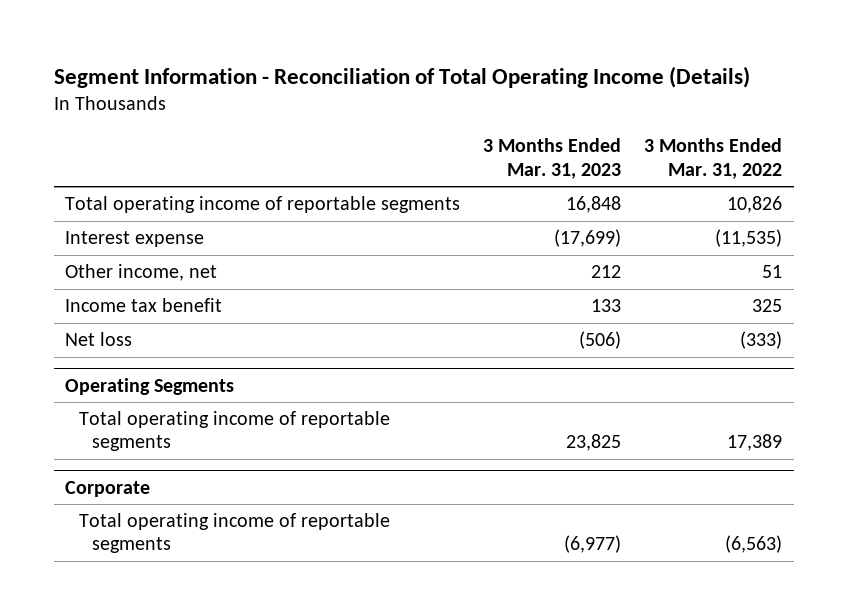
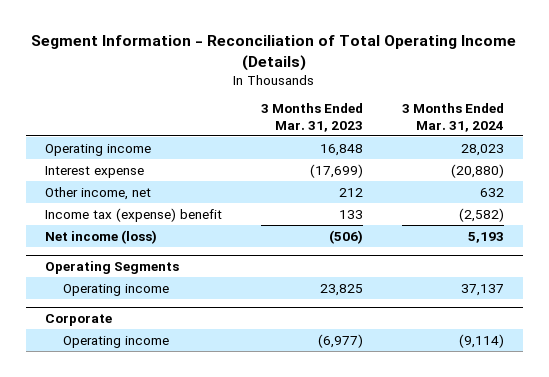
- | 3 Months Ended Mar. 31, 2023 | 3 Months Ended Mar. 31, 2022
+ | 3 Months Ended Mar. 31, 2023 | 3 Months Ended Mar. 31, 2024
- Total operating income of reportable segments | 16,848 | 10,826
+ Operating income | 16,848 | 28,023
- Income tax benefit | 133 | 325
- Net loss | (506) | (333)
+ Income tax (expense) benefit | 133 | (2,582)
+ Net income (loss) | (506) | 5,193
@ Operating Segments
- Total operating income of reportable segments | 23,825 | 17,389
+ Operating income | 23,825 | 37,137
@ Corporate
- Total operating income of reportable segments | (6,977) | (6,563)
+ Operating income | (6,977) | (9,114)

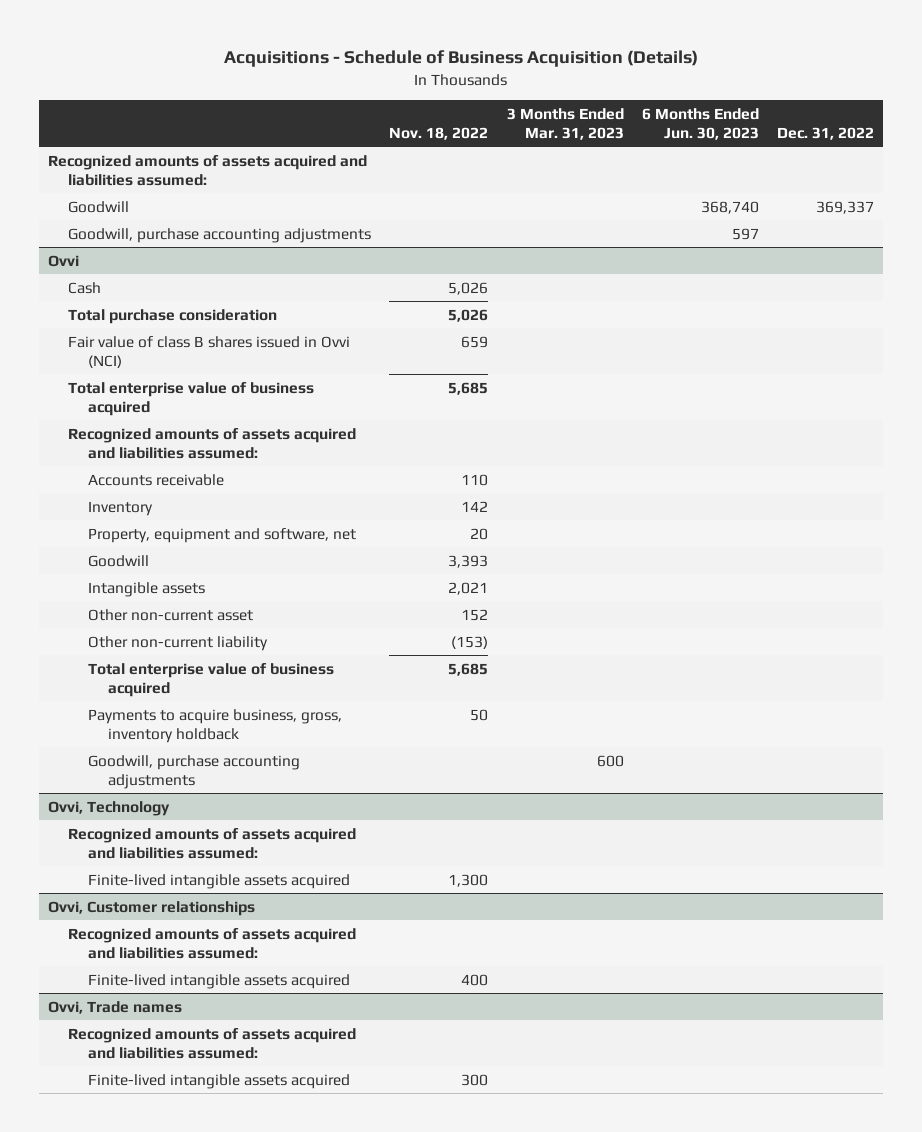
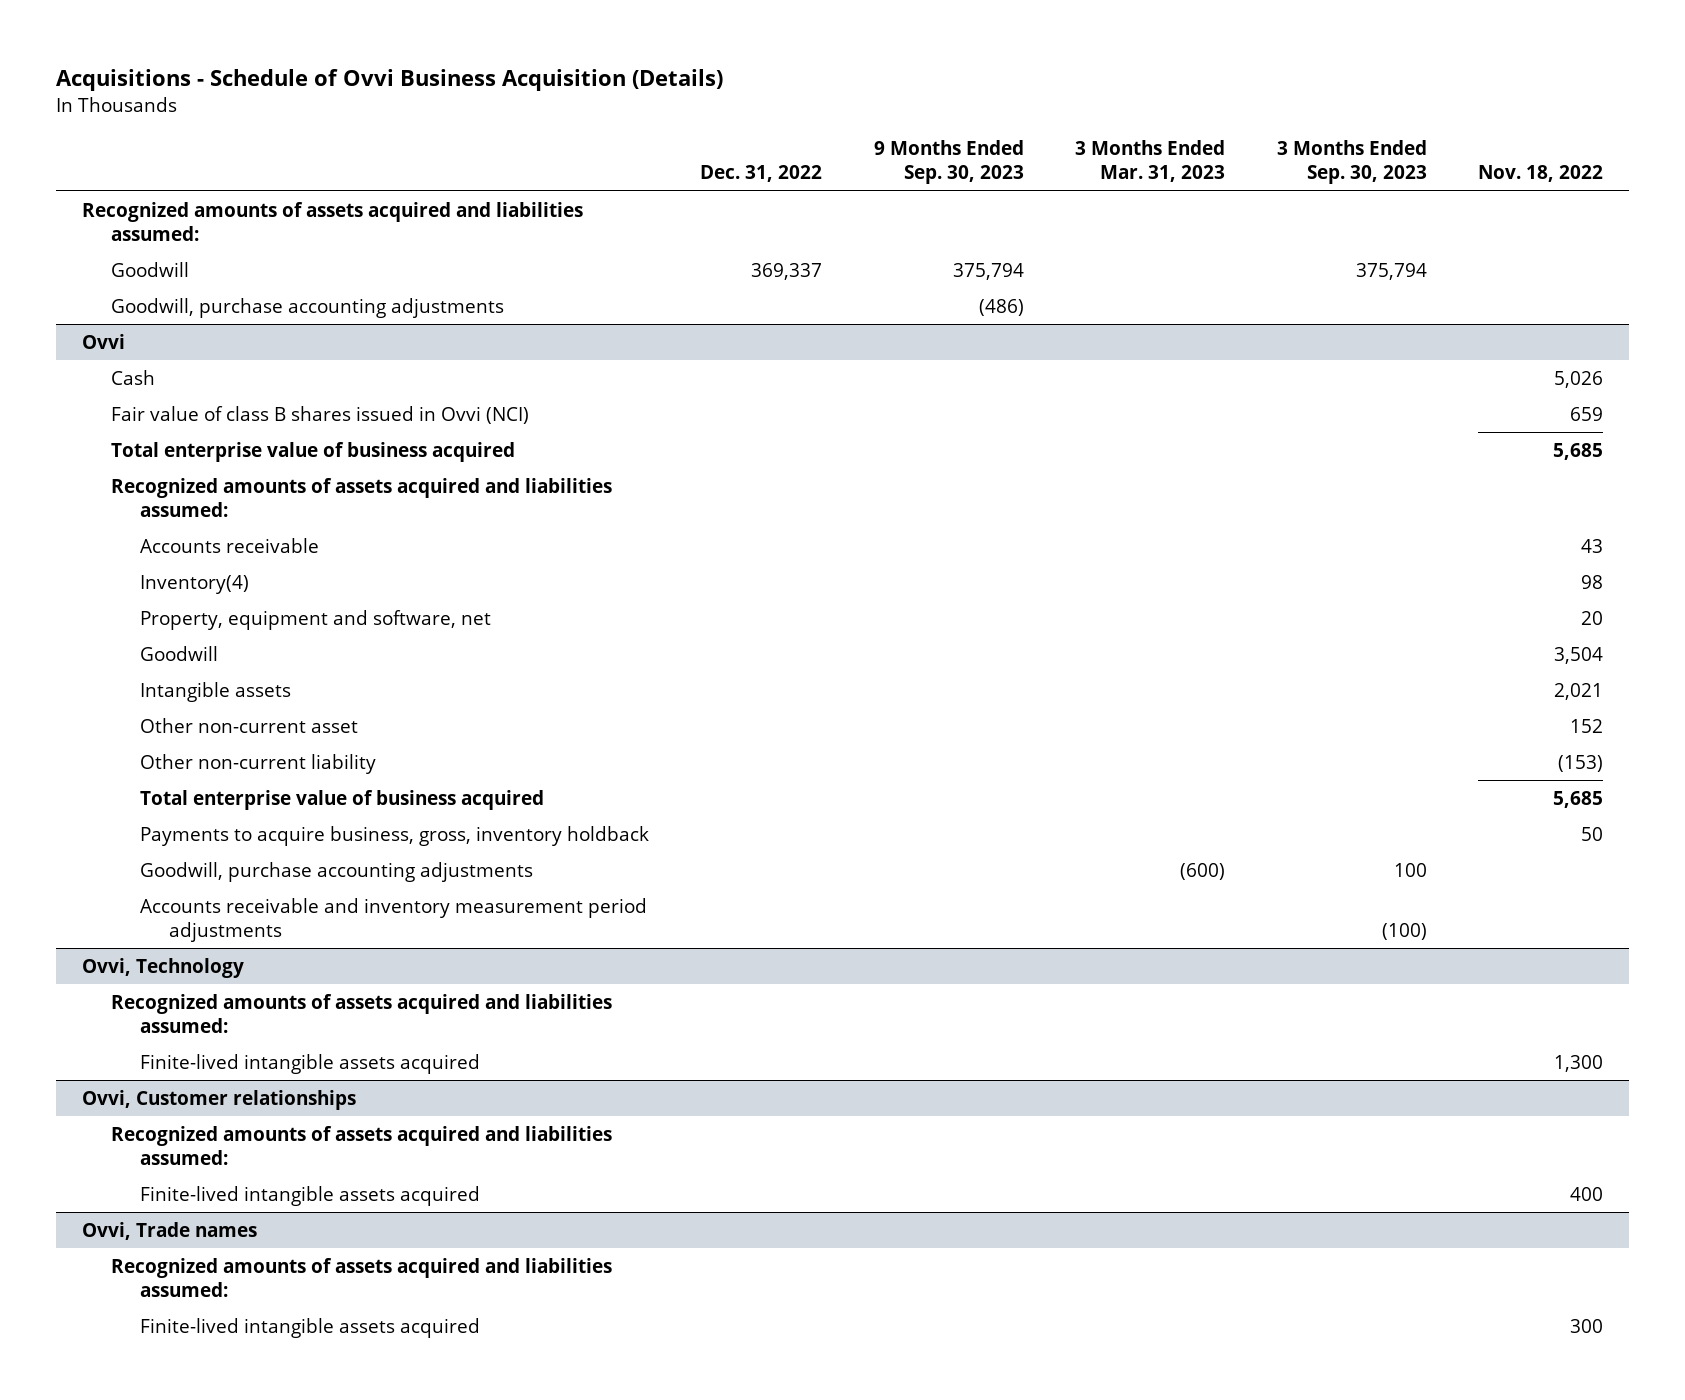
- Acquisitions - Schedule of Business Acquisition (Details)
+ Acquisitions - Schedule of Ovvi Business Acquisition (Details)
- | Nov. 18, 2022 | 3 Months Ended Mar. 31, 2023 | 6 Months Ended Jun. 30, 2023 | Dec. 31, 2022
+ | Dec. 31, 2022 | 9 Months Ended Sep. 30, 2023 | 3 Months Ended Mar. 31, 2023 | 3 Months Ended Sep. 30, 2023 | Nov. 18, 2022
@ Ovvi
- Total purchase consideration | 5,026 | | |
- Accounts receivable | 110 | | |
- Inventory | 142 | | |
+ Accounts receivable | | | | | 43
+ Inventory(4) | | | | | 98
- Goodwill | 3,393 | | |
+ Goodwill | | | | | 3,504
- Goodwill, purchase accounting adjustments | | 600 | |
+ Goodwill, purchase accounting adjustments | | | (600) | 100 |
+ Accounts receivable and inventory measurement period adjustments | | | | (100) |

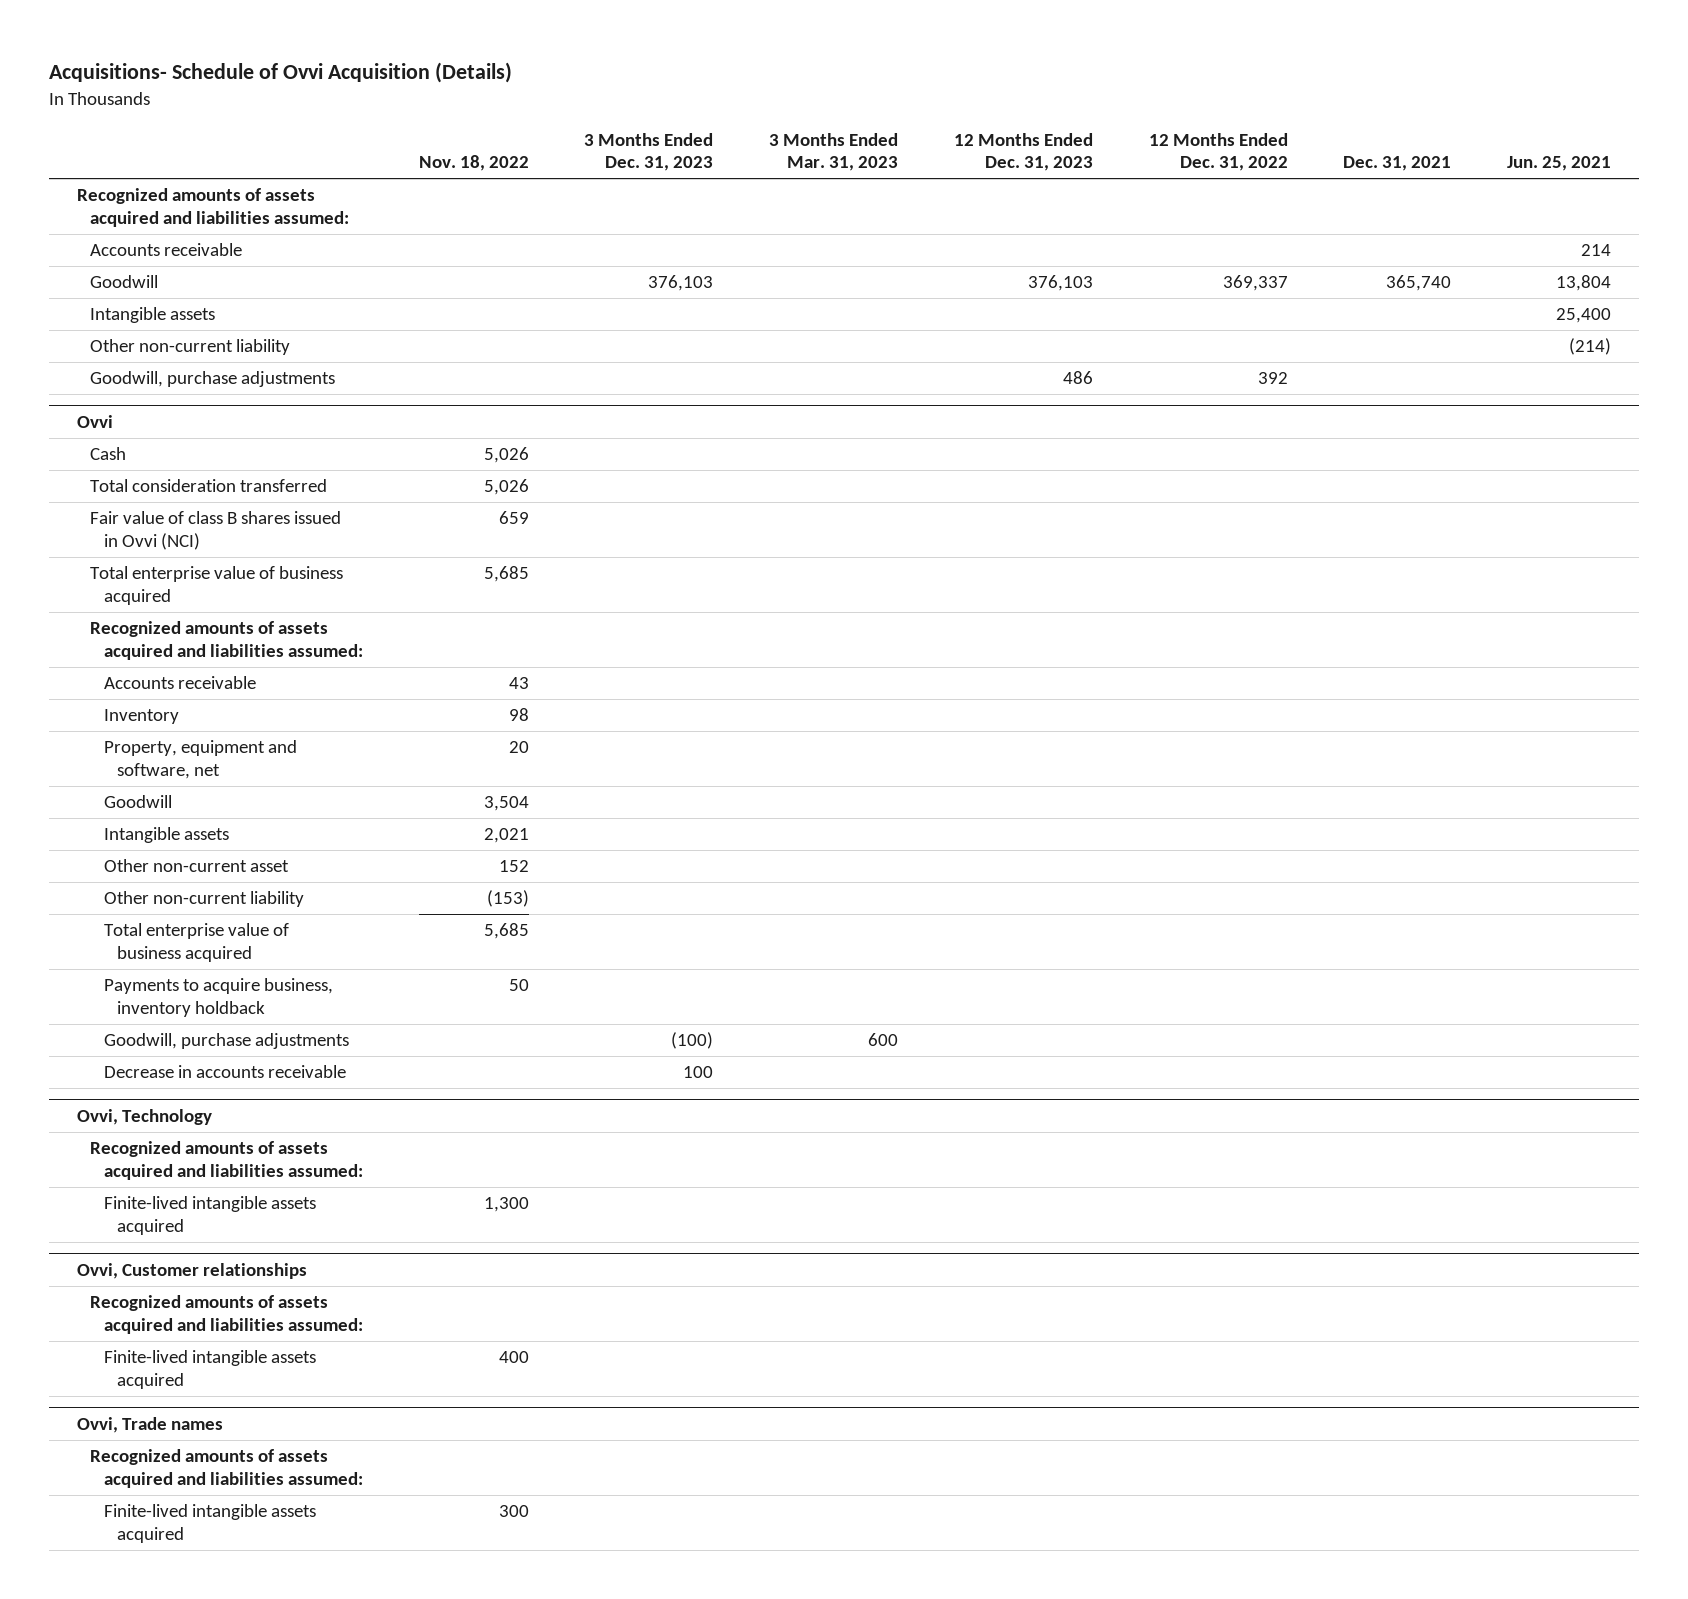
- Acquisitions - Schedule of Ovvi Business Acquisition (Details)
+ Acquisitions- Schedule of Ovvi Acquisition (Details)
- | Dec. 31, 2022 | 9 Months Ended Sep. 30, 2023 | 3 Months Ended Mar. 31, 2023 | 3 Months Ended Sep. 30, 2023 | Nov. 18, 2022
+ | Nov. 18, 2022 | 3 Months Ended Dec. 31, 2023 | 3 Months Ended Mar. 31, 2023 | 12 Months Ended Dec. 31, 2023 | 12 Months Ended Dec. 31, 2022 | Dec. 31, 2021 | Jun. 25, 2021
+ Accounts receivable | | | | | | | 214
- Goodwill, purchase accounting adjustments | | (486) | | |
+ Intangible assets | | | | | | | 25,400
+ Other non-current liability | | | | | | | (214)
+ Goodwill, purchase adjustments | | | | 486 | 392 | |
@ Ovvi
+ Total consideration transferred | 5,026 | | | | | |
- Inventory(4) | | | | | 98
+ Inventory | 98 | | | | | |
- Payments to acquire business, gross, inventory holdback | | | | | 50
- Goodwill, purchase accounting adjustments | | | (600) | 100 |
- Accounts receivable and inventory measurement period adjustments | | | | (100) |
+ Payments to acquire business, inventory holdback | 50 | | | | | |
+ Goodwill, purchase adjustments | | (100) | 600 | | | |
+ Decrease in accounts receivable | | 100 | | | | |

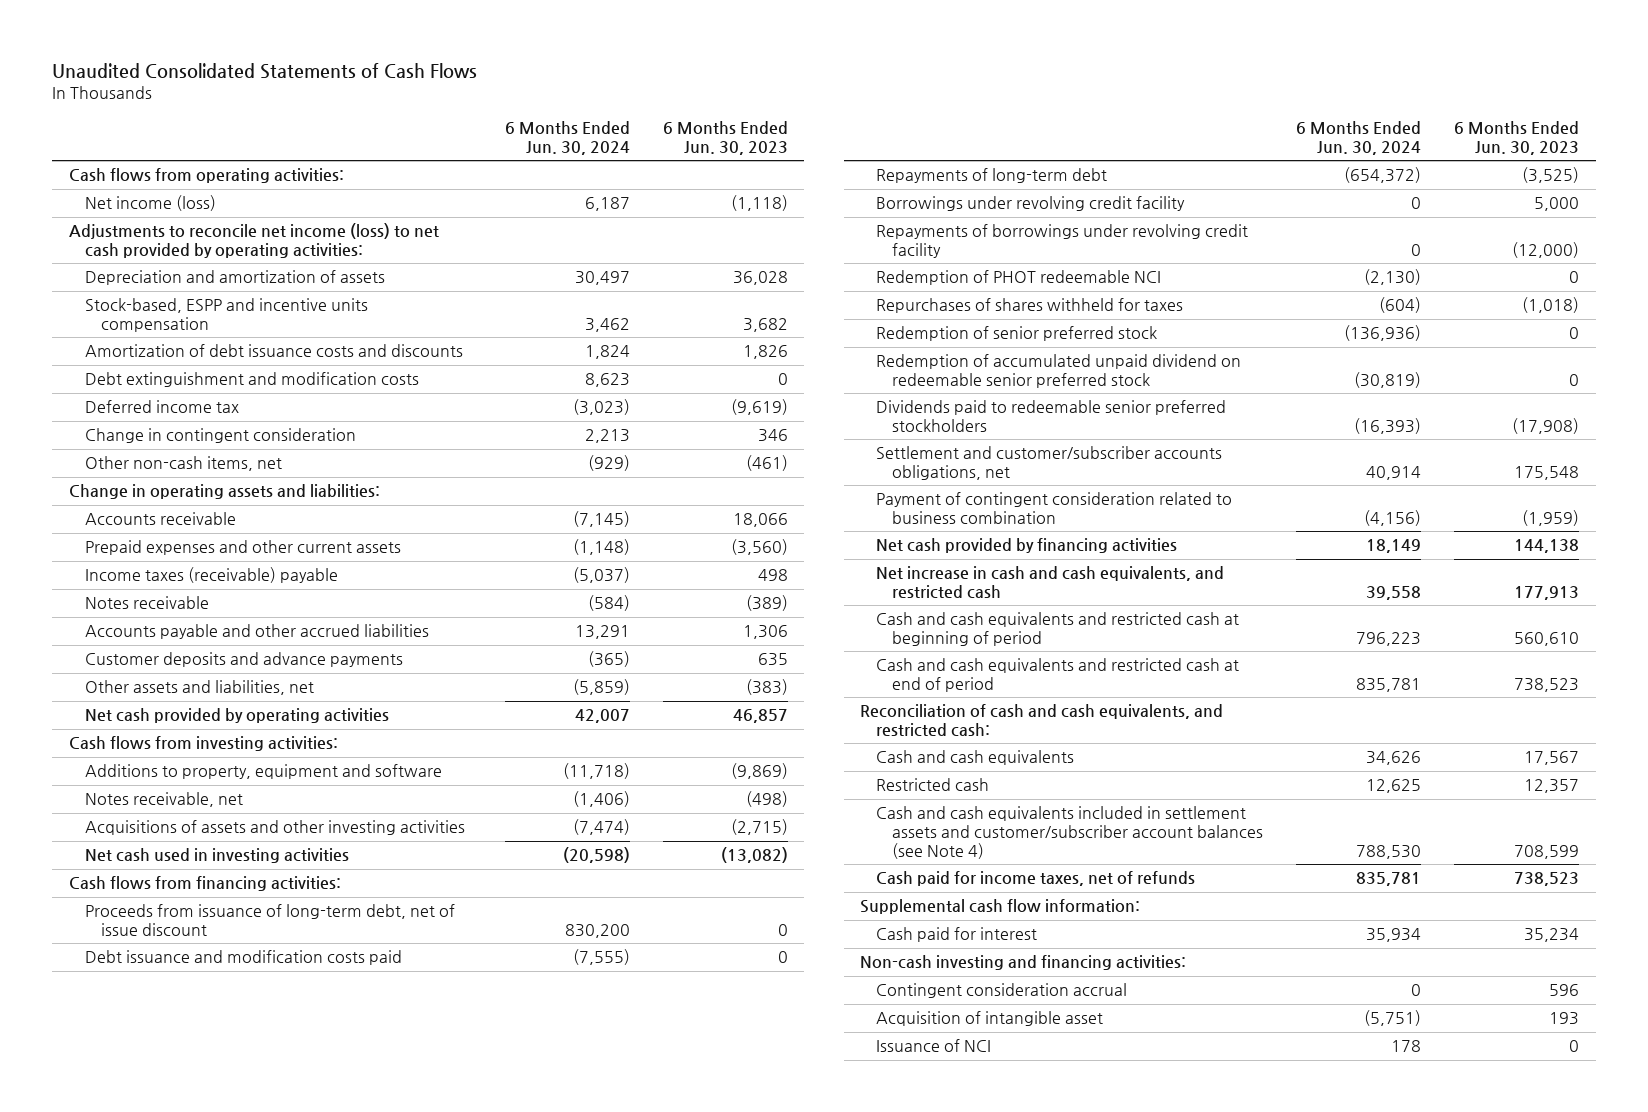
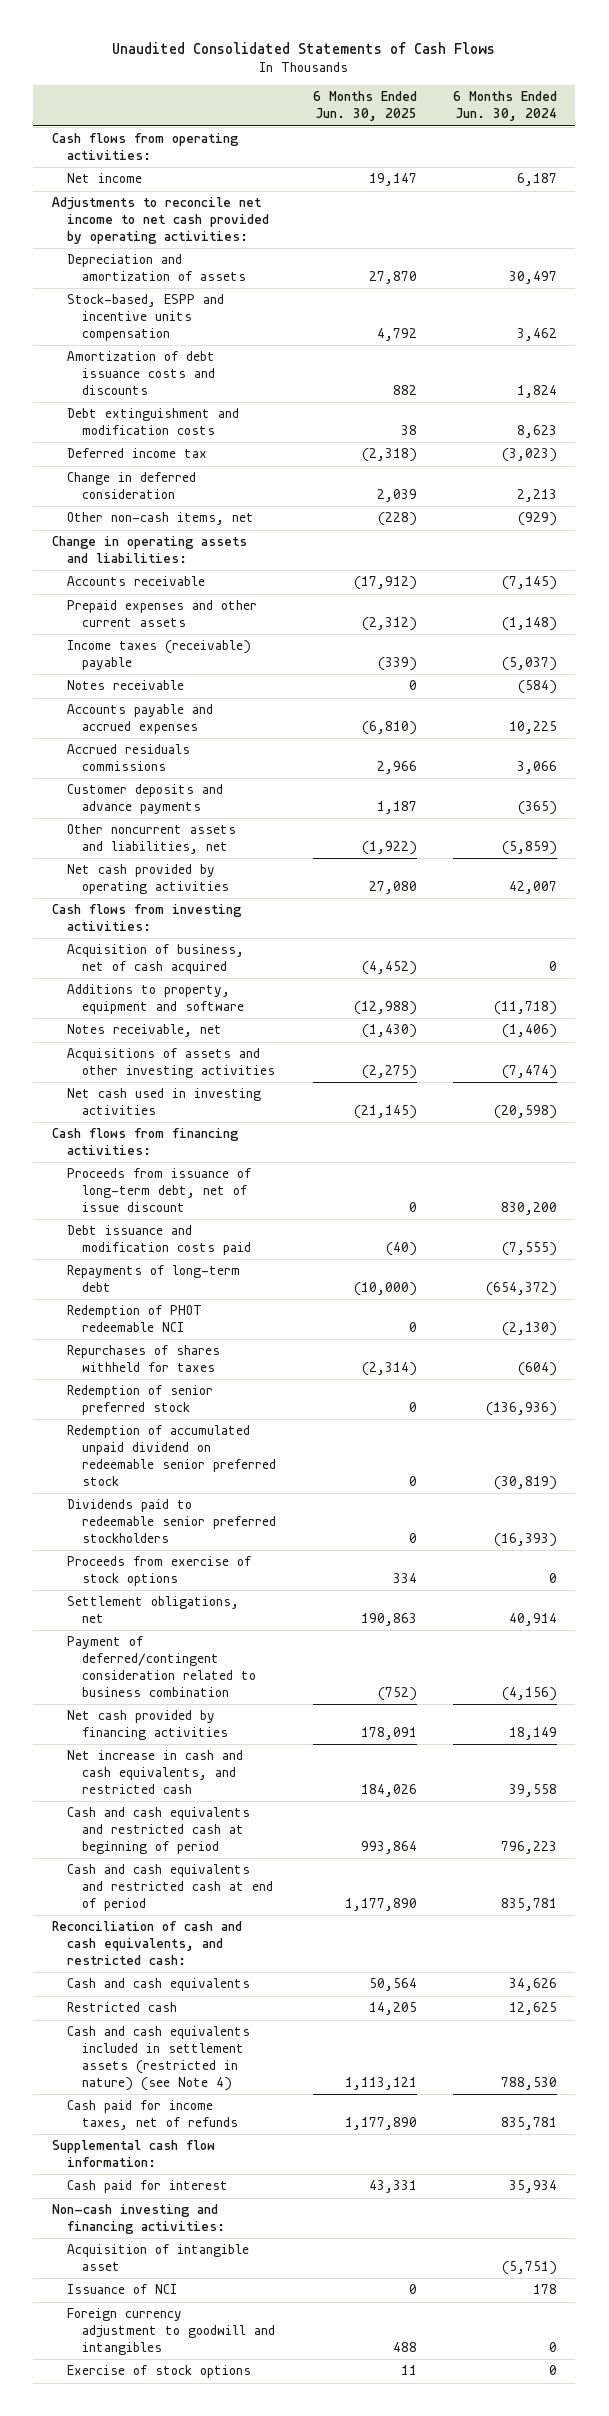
- | 6 Months Ended Jun. 30, 2024 | 6 Months Ended Jun. 30, 2023
+ | 6 Months Ended Jun. 30, 2025 | 6 Months Ended Jun. 30, 2024
- Net income (loss) | 6,187 | (1,118)
- Adjustments to reconcile net income (loss) to net cash provided by operating activities:
+ Net income | 19,147 | 6,187
+ Adjustments to reconcile net income to net cash provided by operating activities:
- Change in contingent consideration | 2,213 | 346
+ Change in deferred consideration | 2,039 | 2,213
- Accounts payable and other accrued liabilities | 13,291 | 1,306
+ Accounts payable and accrued expenses | (6,810) | 10,225
+ Accrued residuals commissions | 2,966 | 3,066
- Other assets and liabilities, net | (5,859) | (383)
+ Other noncurrent assets and liabilities, net | (1,922) | (5,859)
+ Acquisition of business, net of cash acquired | (4,452) | 0
- Borrowings under revolving credit facility | 0 | 5,000
- Repayments of borrowings under revolving credit facility | 0 | (12,000)
- Settlement and customer/subscriber accounts obligations, net | 40,914 | 175,548
- Payment of contingent consideration related to business combination | (4,156) | (1,959)
+ Proceeds from exercise of stock options | 334 | 0
+ Settlement obligations, net | 190,863 | 40,914
+ Payment of deferred/contingent consideration related to business combination | (752) | (4,156)
- Cash and cash equivalents included in settlement assets and customer/subscriber account balances (see Note 4) | 788,530 | 708,599
+ Cash and cash equivalents included in settlement assets (restricted in nature) (see Note 4) | 1,113,121 | 788,530
- Contingent consideration accrual | 0 | 596
+ Foreign currency adjustment to goodwill and intangibles | 488 | 0
+ Exercise of stock options | 11 | 0

